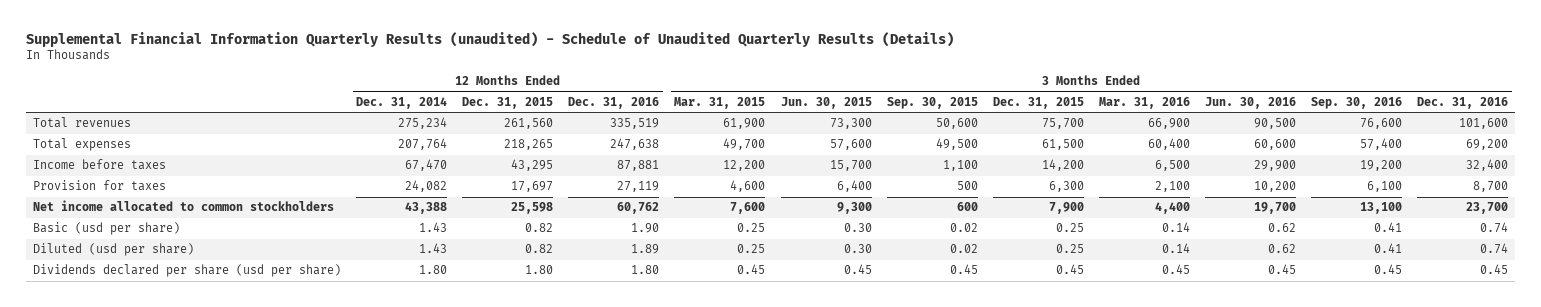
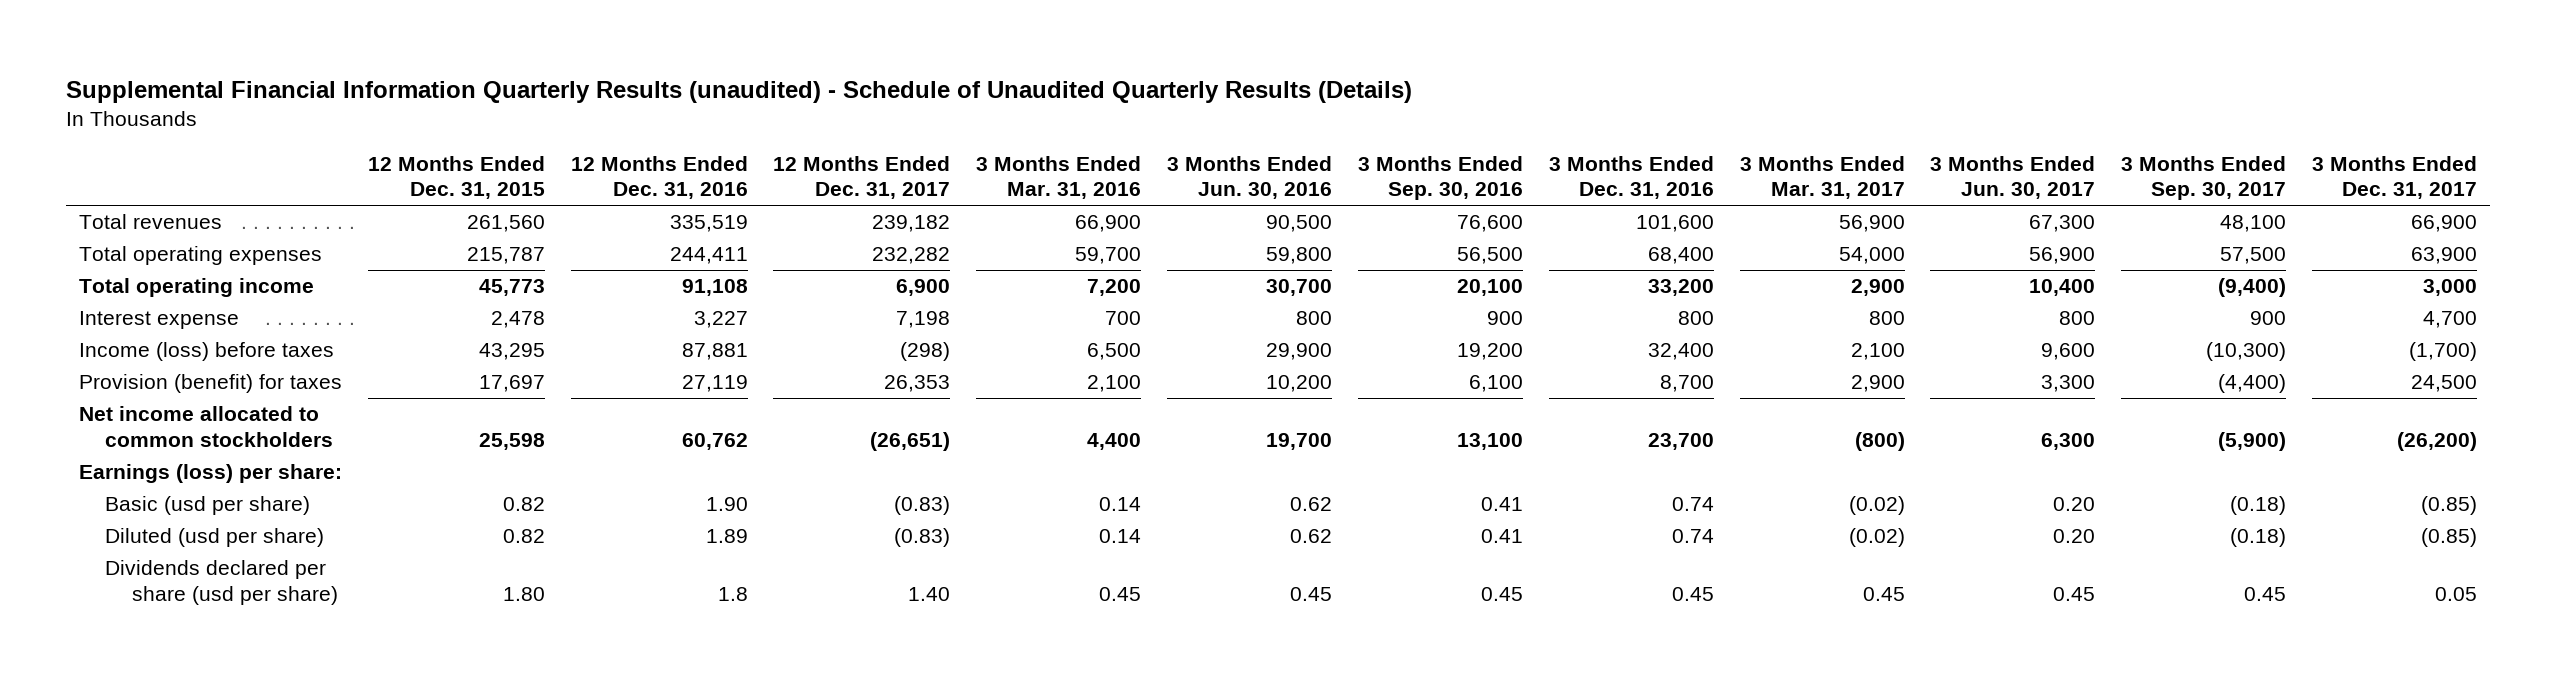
- | 12 Months Ended Dec. 31, 2014 | 12 Months Ended Dec. 31, 2015 | 12 Months Ended Dec. 31, 2016 | 3 Months Ended Mar. 31, 2015 | 3 Months Ended Jun. 30, 2015 | 3 Months Ended Sep. 30, 2015 | 3 Months Ended Dec. 31, 2015 | 3 Months Ended Mar. 31, 2016 | 3 Months Ended Jun. 30, 2016 | 3 Months Ended Sep. 30, 2016 | 3 Months Ended Dec. 31, 2016
+ | 12 Months Ended Dec. 31, 2015 | 12 Months Ended Dec. 31, 2016 | 12 Months Ended Dec. 31, 2017 | 3 Months Ended Mar. 31, 2016 | 3 Months Ended Jun. 30, 2016 | 3 Months Ended Sep. 30, 2016 | 3 Months Ended Dec. 31, 2016 | 3 Months Ended Mar. 31, 2017 | 3 Months Ended Jun. 30, 2017 | 3 Months Ended Sep. 30, 2017 | 3 Months Ended Dec. 31, 2017
- Total expenses | 207,764 | 218,265 | 247,638 | 49,700 | 57,600 | 49,500 | 61,500 | 60,400 | 60,600 | 57,400 | 69,200
- Income before taxes | 67,470 | 43,295 | 87,881 | 12,200 | 15,700 | 1,100 | 14,200 | 6,500 | 29,900 | 19,200 | 32,400
- Provision for taxes | 24,082 | 17,697 | 27,119 | 4,600 | 6,400 | 500 | 6,300 | 2,100 | 10,200 | 6,100 | 8,700
+ Total operating expenses | 215,787 | 244,411 | 232,282 | 59,700 | 59,800 | 56,500 | 68,400 | 54,000 | 56,900 | 57,500 | 63,900
+ Total operating income | 45,773 | 91,108 | 6,900 | 7,200 | 30,700 | 20,100 | 33,200 | 2,900 | 10,400 | (9,400) | 3,000
+ Interest expense | 2,478 | 3,227 | 7,198 | 700 | 800 | 900 | 800 | 800 | 800 | 900 | 4,700
+ Income (loss) before taxes | 43,295 | 87,881 | (298) | 6,500 | 29,900 | 19,200 | 32,400 | 2,100 | 9,600 | (10,300) | (1,700)
+ Provision (benefit) for taxes | 17,697 | 27,119 | 26,353 | 2,100 | 10,200 | 6,100 | 8,700 | 2,900 | 3,300 | (4,400) | 24,500
+ Earnings (loss) per share:
- Dividends declared per share (usd per share) | 1.80 | 1.80 | 1.80 | 0.45 | 0.45 | 0.45 | 0.45 | 0.45 | 0.45 | 0.45 | 0.45
+ Dividends declared per share (usd per share) | 1.80 | 1.8 | 1.40 | 0.45 | 0.45 | 0.45 | 0.45 | 0.45 | 0.45 | 0.45 | 0.05

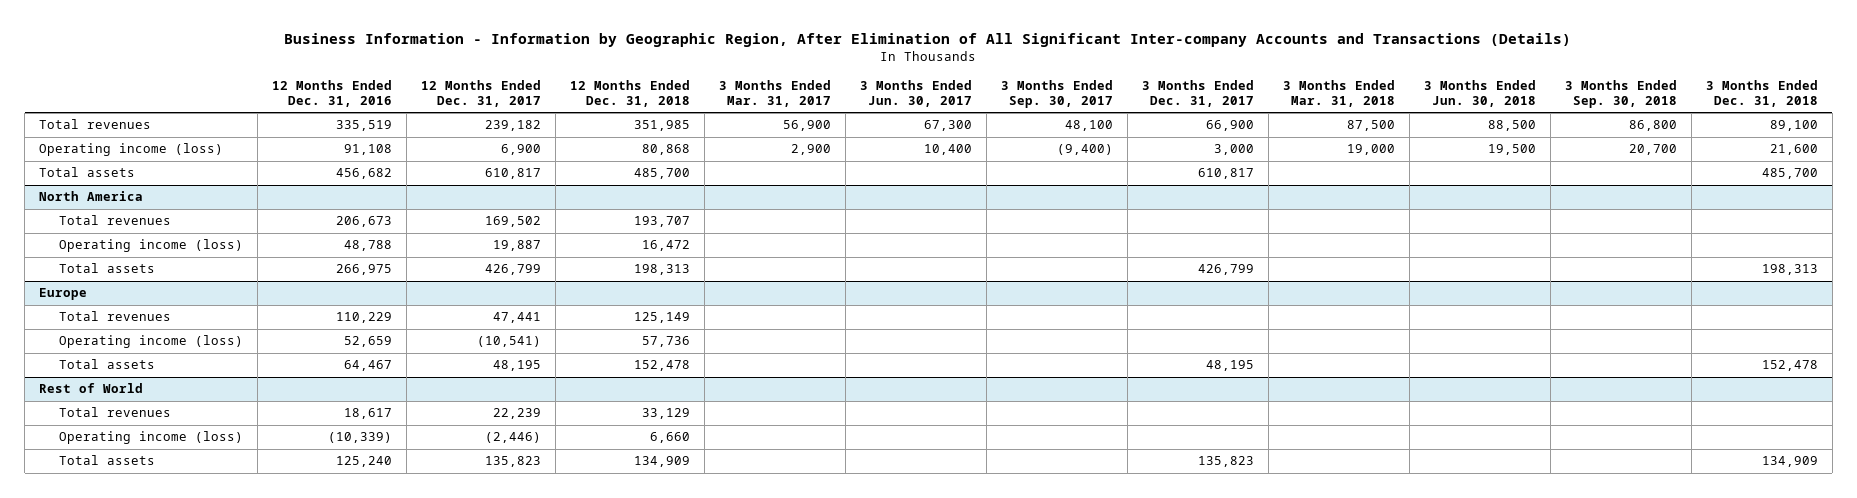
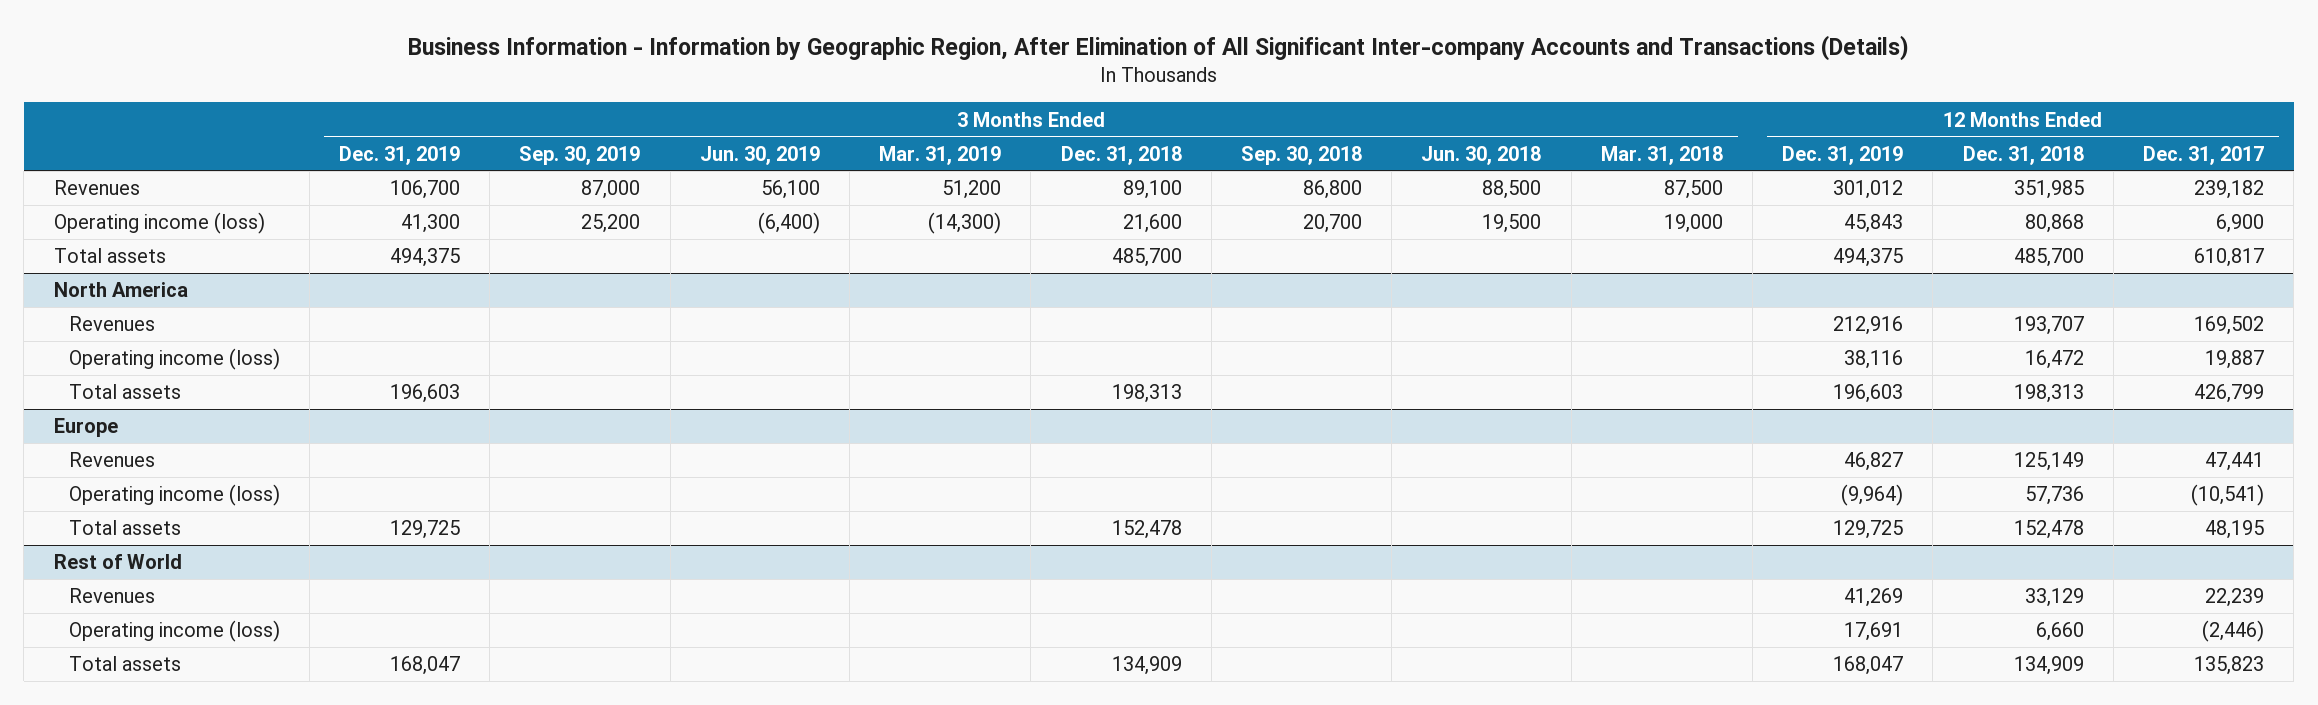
- | 12 Months Ended Dec. 31, 2016 | 12 Months Ended Dec. 31, 2017 | 12 Months Ended Dec. 31, 2018 | 3 Months Ended Mar. 31, 2017 | 3 Months Ended Jun. 30, 2017 | 3 Months Ended Sep. 30, 2017 | 3 Months Ended Dec. 31, 2017 | 3 Months Ended Mar. 31, 2018 | 3 Months Ended Jun. 30, 2018 | 3 Months Ended Sep. 30, 2018 | 3 Months Ended Dec. 31, 2018
+ | 3 Months Ended Dec. 31, 2019 | 3 Months Ended Sep. 30, 2019 | 3 Months Ended Jun. 30, 2019 | 3 Months Ended Mar. 31, 2019 | 3 Months Ended Dec. 31, 2018 | 3 Months Ended Sep. 30, 2018 | 3 Months Ended Jun. 30, 2018 | 3 Months Ended Mar. 31, 2018 | 12 Months Ended Dec. 31, 2019 | 12 Months Ended Dec. 31, 2018 | 12 Months Ended Dec. 31, 2017
- Total revenues | 335,519 | 239,182 | 351,985 | 56,900 | 67,300 | 48,100 | 66,900 | 87,500 | 88,500 | 86,800 | 89,100
+ Revenues | 106,700 | 87,000 | 56,100 | 51,200 | 89,100 | 86,800 | 88,500 | 87,500 | 301,012 | 351,985 | 239,182
@ North America
- Total revenues | 206,673 | 169,502 | 193,707 | | | | | | | |
+ Revenues | | | | | | | | | 212,916 | 193,707 | 169,502
@ Europe
- Total revenues | 110,229 | 47,441 | 125,149 | | | | | | | |
+ Revenues | | | | | | | | | 46,827 | 125,149 | 47,441
@ Rest of World
- Total revenues | 18,617 | 22,239 | 33,129 | | | | | | | |
+ Revenues | | | | | | | | | 41,269 | 33,129 | 22,239

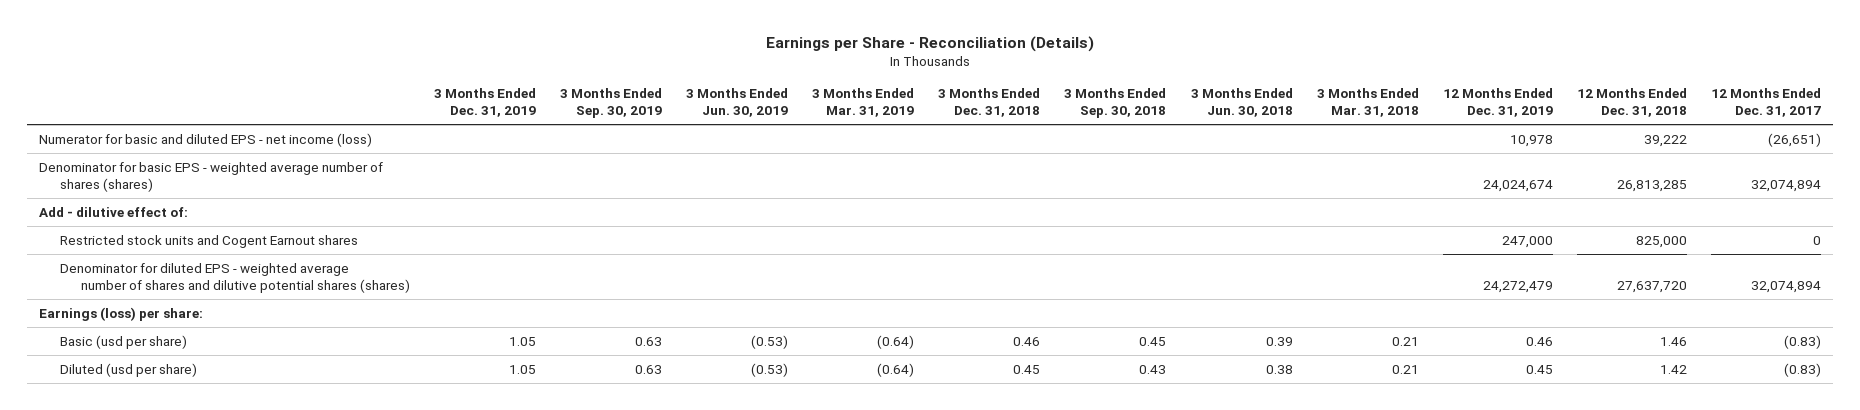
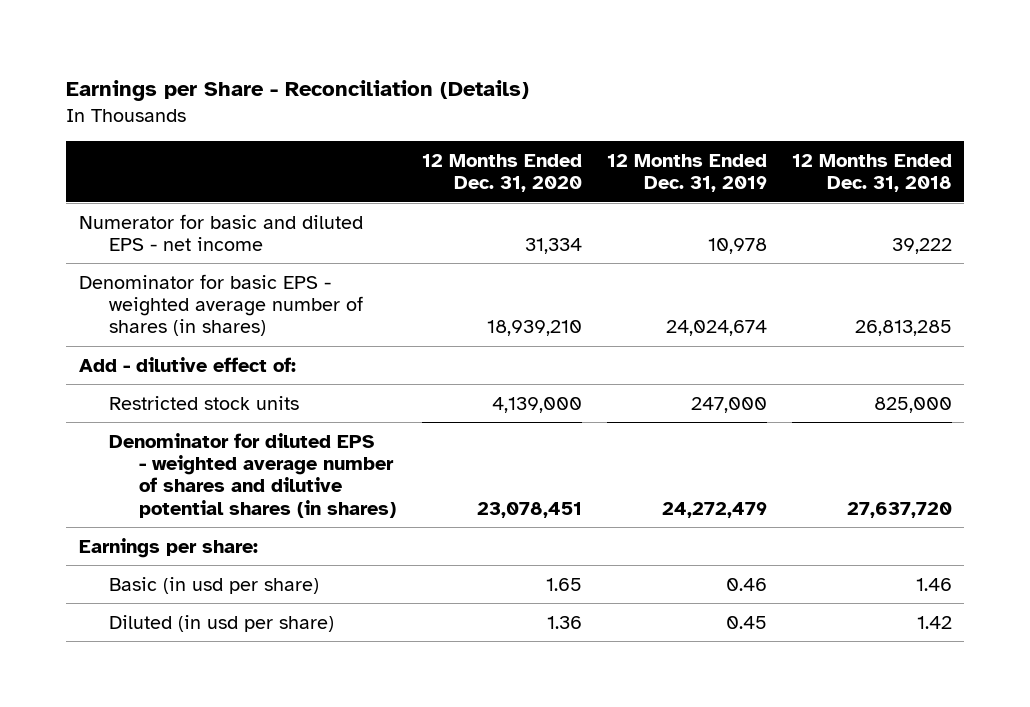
- | 3 Months Ended Dec. 31, 2019 | 3 Months Ended Sep. 30, 2019 | 3 Months Ended Jun. 30, 2019 | 3 Months Ended Mar. 31, 2019 | 3 Months Ended Dec. 31, 2018 | 3 Months Ended Sep. 30, 2018 | 3 Months Ended Jun. 30, 2018 | 3 Months Ended Mar. 31, 2018 | 12 Months Ended Dec. 31, 2019 | 12 Months Ended Dec. 31, 2018 | 12 Months Ended Dec. 31, 2017
+ | 12 Months Ended Dec. 31, 2020 | 12 Months Ended Dec. 31, 2019 | 12 Months Ended Dec. 31, 2018
- Numerator for basic and diluted EPS - net income (loss) | | | | | | | | | 10,978 | 39,222 | (26,651)
- Denominator for basic EPS - weighted average number of shares (shares) | | | | | | | | | 24,024,674 | 26,813,285 | 32,074,894
+ Numerator for basic and diluted EPS - net income | 31,334 | 10,978 | 39,222
+ Denominator for basic EPS - weighted average number of shares (in shares) | 18,939,210 | 24,024,674 | 26,813,285
- Restricted stock units and Cogent Earnout shares | | | | | | | | | 247,000 | 825,000 | 0
- Denominator for diluted EPS - weighted average number of shares and dilutive potential shares (shares) | | | | | | | | | 24,272,479 | 27,637,720 | 32,074,894
- Earnings (loss) per share:
- Basic (usd per share) | 1.05 | 0.63 | (0.53) | (0.64) | 0.46 | 0.45 | 0.39 | 0.21 | 0.46 | 1.46 | (0.83)
- Diluted (usd per share) | 1.05 | 0.63 | (0.53) | (0.64) | 0.45 | 0.43 | 0.38 | 0.21 | 0.45 | 1.42 | (0.83)
+ Restricted stock units | 4,139,000 | 247,000 | 825,000
+ Denominator for diluted EPS - weighted average number of shares and dilutive potential shares (in shares) | 23,078,451 | 24,272,479 | 27,637,720
+ Earnings per share:
+ Basic (in usd per share) | 1.65 | 0.46 | 1.46
+ Diluted (in usd per share) | 1.36 | 0.45 | 1.42

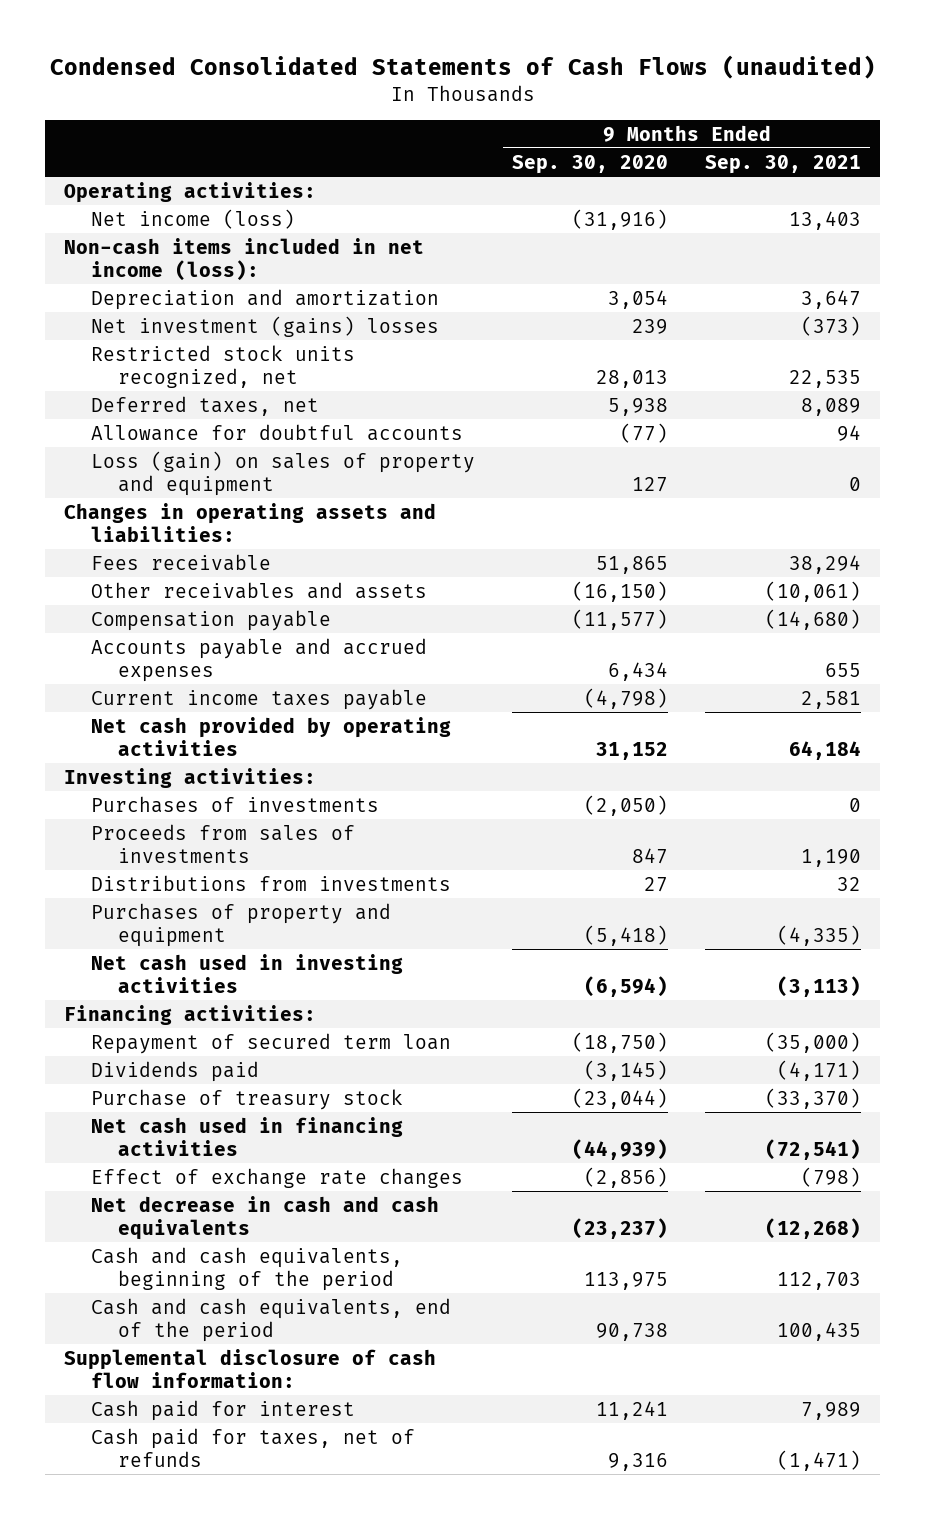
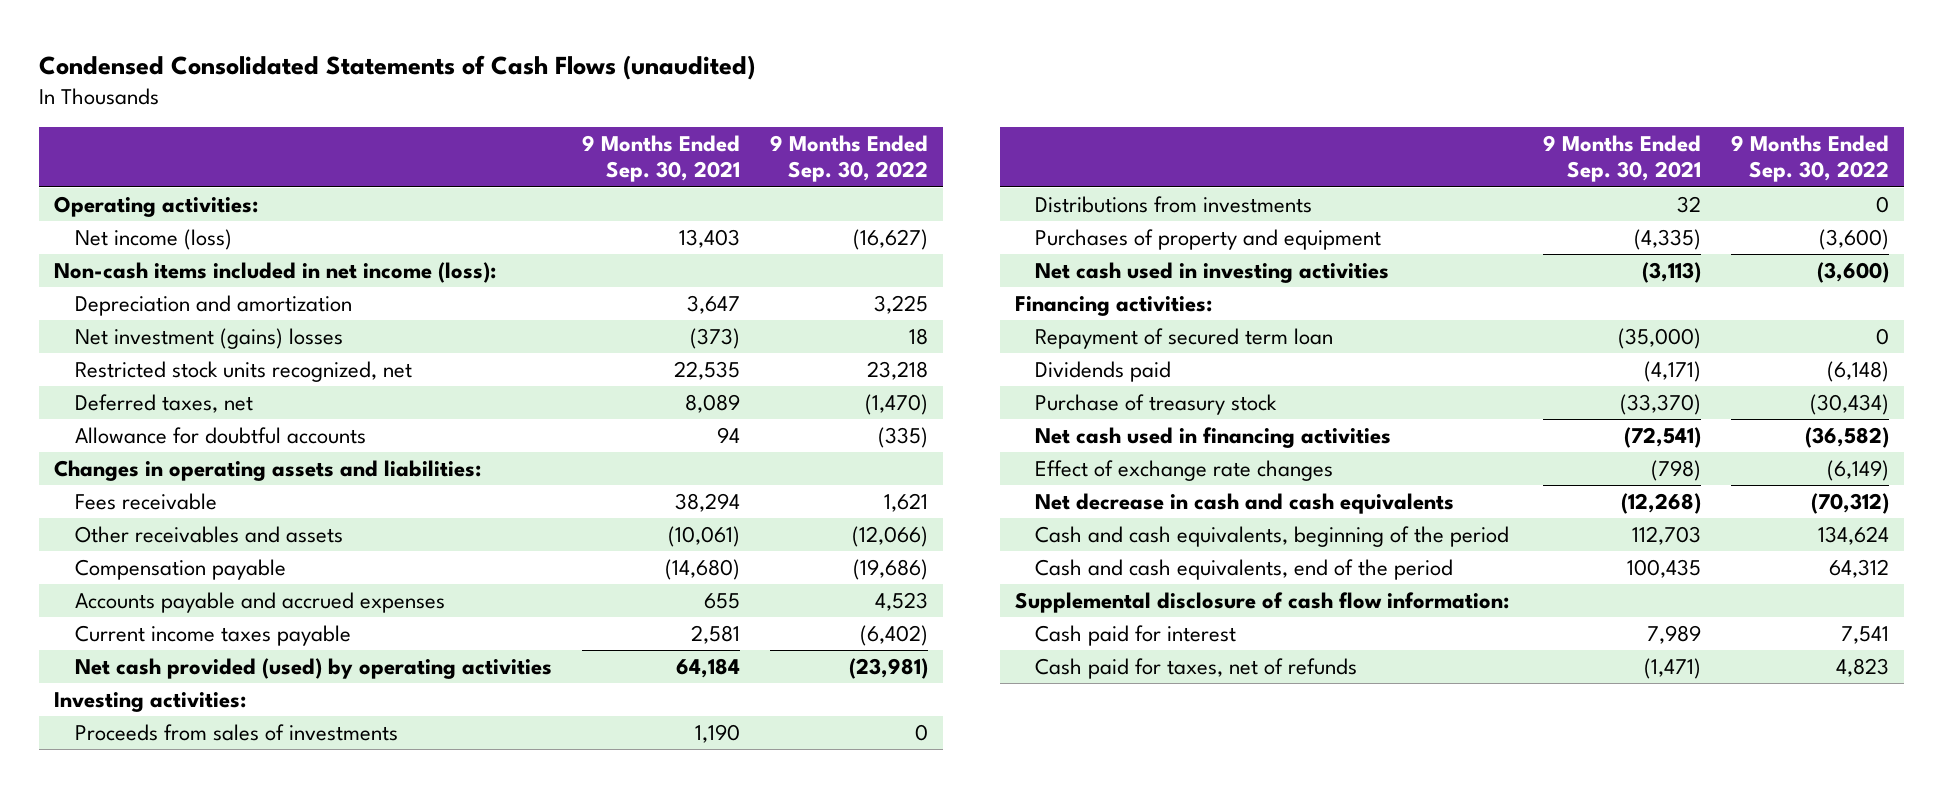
- | 9 Months Ended Sep. 30, 2020 | 9 Months Ended Sep. 30, 2021
+ | 9 Months Ended Sep. 30, 2021 | 9 Months Ended Sep. 30, 2022
- Loss (gain) on sales of property and equipment | 127 | 0
- Net cash provided by operating activities | 31,152 | 64,184
+ Net cash provided (used) by operating activities | 64,184 | (23,981)
- Purchases of investments | (2,050) | 0

